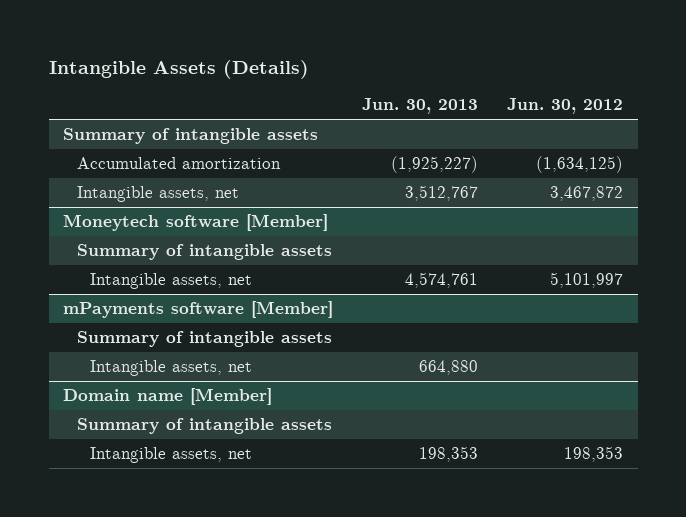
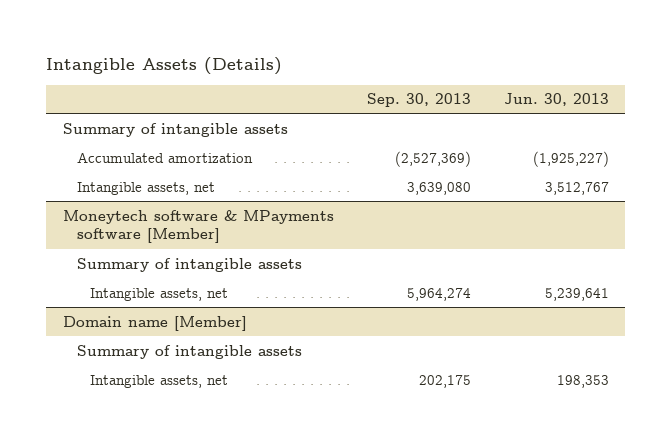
- | Jun. 30, 2013 | Jun. 30, 2012
+ | Sep. 30, 2013 | Jun. 30, 2013
- Moneytech software [Member]
- Summary of intangible assets
- Intangible assets, net | 4,574,761 | 5,101,997
- mPayments software [Member]
+ Moneytech software & MPayments software [Member]
- Intangible assets, net | 664,880 |
+ Intangible assets, net | 5,964,274 | 5,239,641

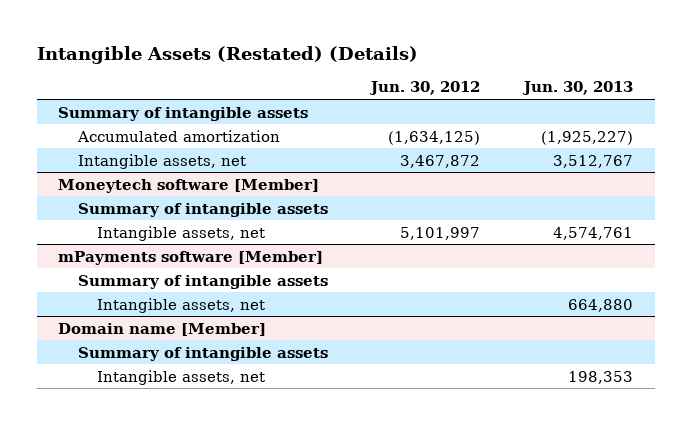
- Intangible Assets (Details)
+ Intangible Assets (Restated) (Details)
- | Sep. 30, 2013 | Jun. 30, 2013
+ | Jun. 30, 2012 | Jun. 30, 2013
- Moneytech software & MPayments software [Member]
+ Moneytech software [Member]
- Intangible assets, net | 5,964,274 | 5,239,641
+ Intangible assets, net | 5,101,997 | 4,574,761
+ mPayments software [Member]
+ Summary of intangible assets
+ Intangible assets, net | | 664,880

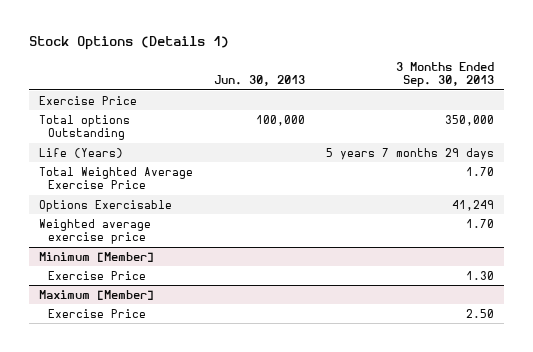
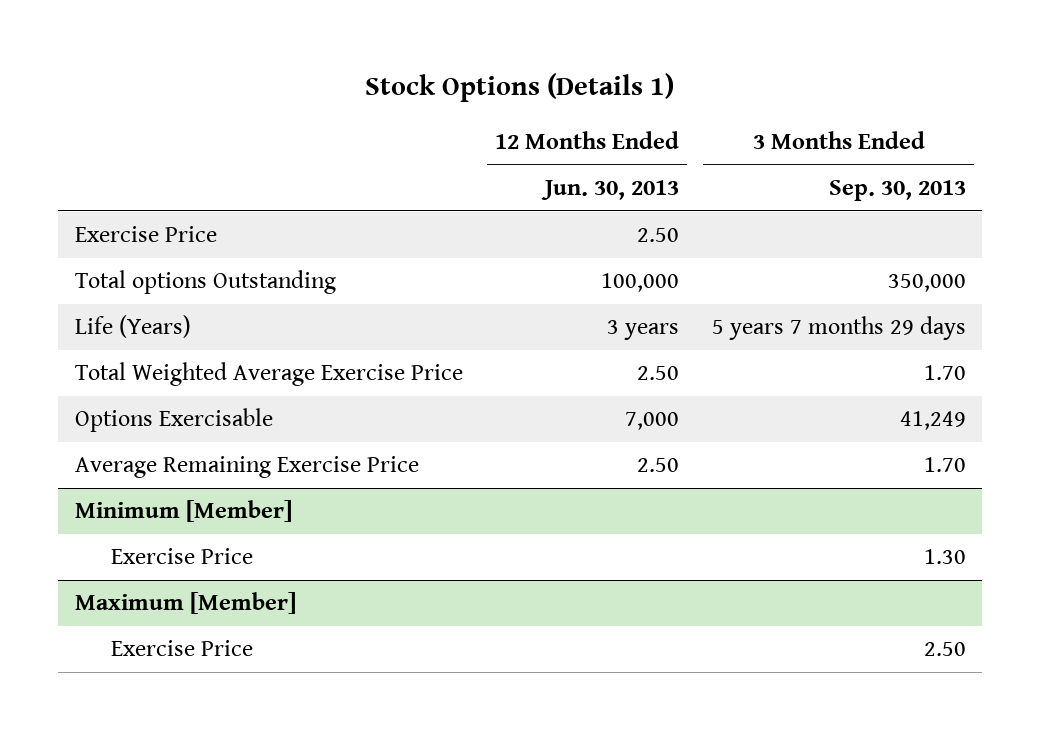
- | Jun. 30, 2013 | 3 Months Ended Sep. 30, 2013
+ | 12 Months Ended Jun. 30, 2013 | 3 Months Ended Sep. 30, 2013
- Weighted average exercise price | | 1.70
+ Average Remaining Exercise Price | 2.50 | 1.70

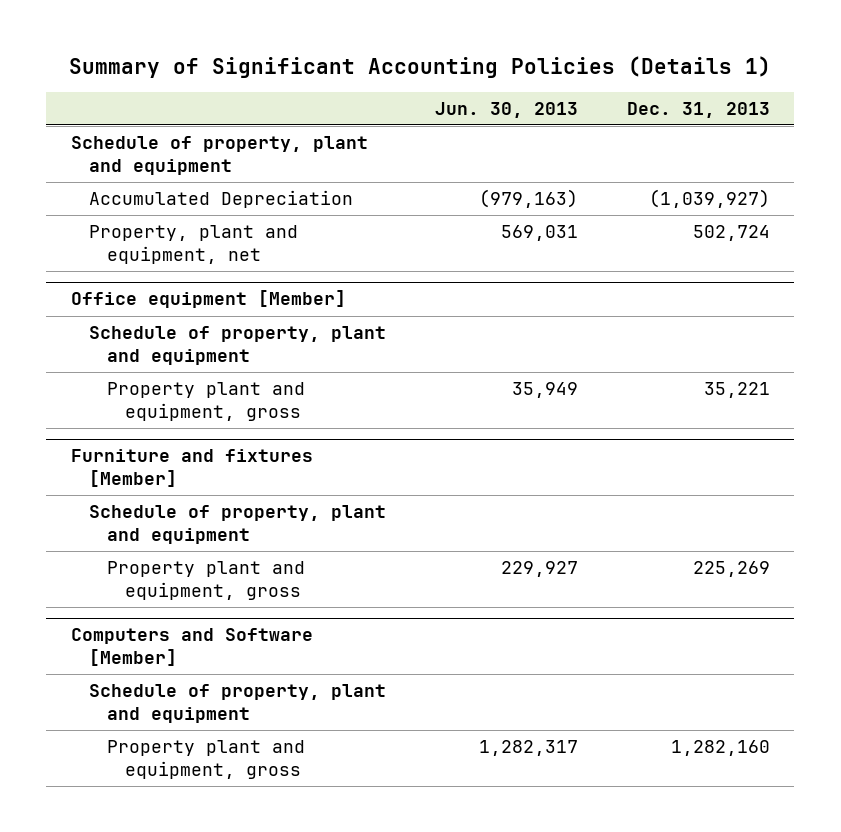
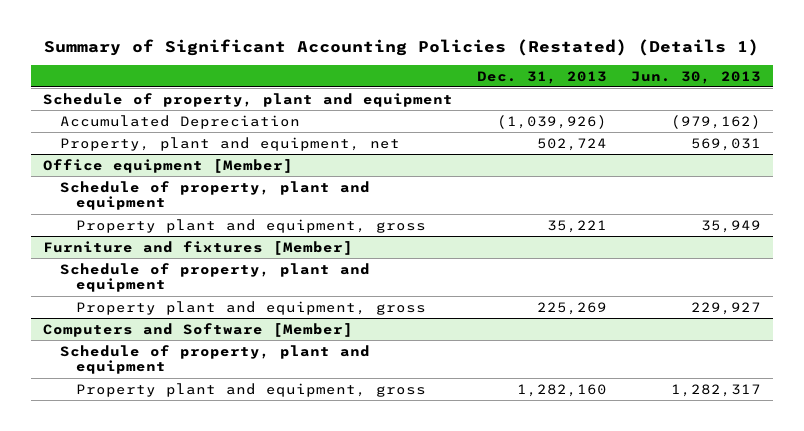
- Summary of Significant Accounting Policies (Details 1)
+ Summary of Significant Accounting Policies (Restated) (Details 1)
- | Jun. 30, 2013 | Dec. 31, 2013
+ | Dec. 31, 2013 | Jun. 30, 2013
- Accumulated Depreciation | (979,163) | (1,039,927)
+ Accumulated Depreciation | (1,039,926) | (979,162)

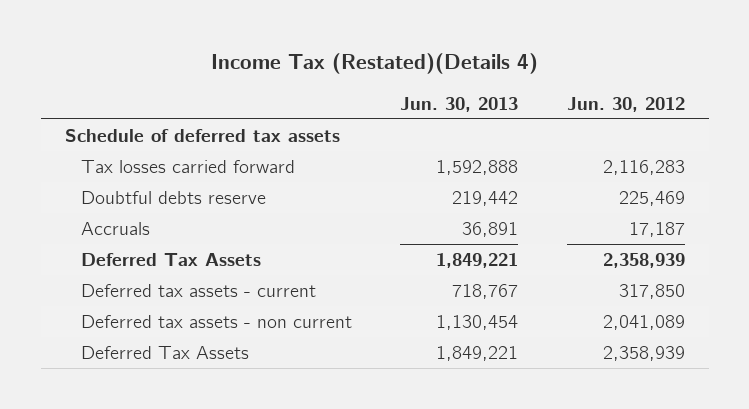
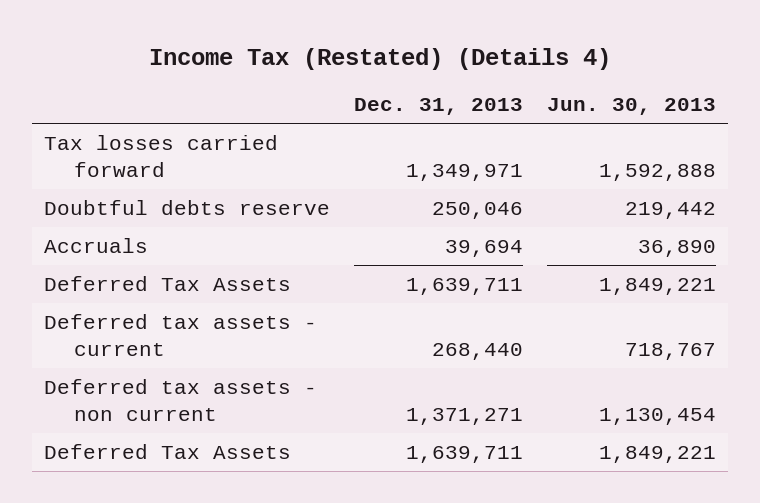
- Income Tax (Restated)(Details 4)
+ Income Tax (Restated) (Details 4)
- | Jun. 30, 2013 | Jun. 30, 2012
+ | Dec. 31, 2013 | Jun. 30, 2013
- Schedule of deferred tax assets
- Accruals | 36,891 | 17,187
+ Accruals | 39,694 | 36,890

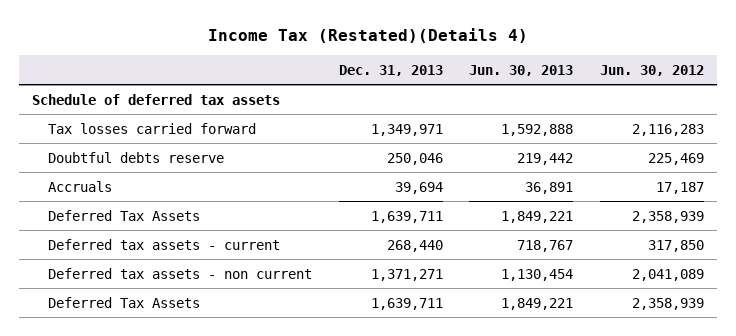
- Income Tax (Restated) (Details 4)
+ Income Tax (Restated)(Details 4)
- | Dec. 31, 2013 | Jun. 30, 2013
+ | Dec. 31, 2013 | Jun. 30, 2013 | Jun. 30, 2012
+ Schedule of deferred tax assets
- Accruals | 39,694 | 36,890
+ Accruals | 39,694 | 36,891 | 17,187

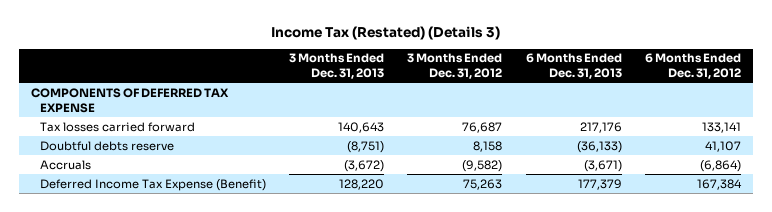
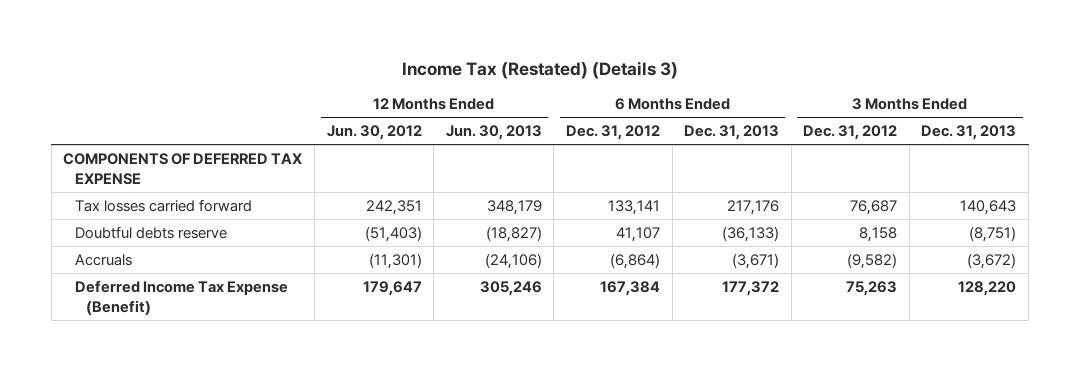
- | 3 Months Ended Dec. 31, 2013 | 3 Months Ended Dec. 31, 2012 | 6 Months Ended Dec. 31, 2013 | 6 Months Ended Dec. 31, 2012
+ | 12 Months Ended Jun. 30, 2012 | 12 Months Ended Jun. 30, 2013 | 6 Months Ended Dec. 31, 2012 | 6 Months Ended Dec. 31, 2013 | 3 Months Ended Dec. 31, 2012 | 3 Months Ended Dec. 31, 2013
- Deferred Income Tax Expense (Benefit) | 128,220 | 75,263 | 177,379 | 167,384
+ Deferred Income Tax Expense (Benefit) | 179,647 | 305,246 | 167,384 | 177,372 | 75,263 | 128,220

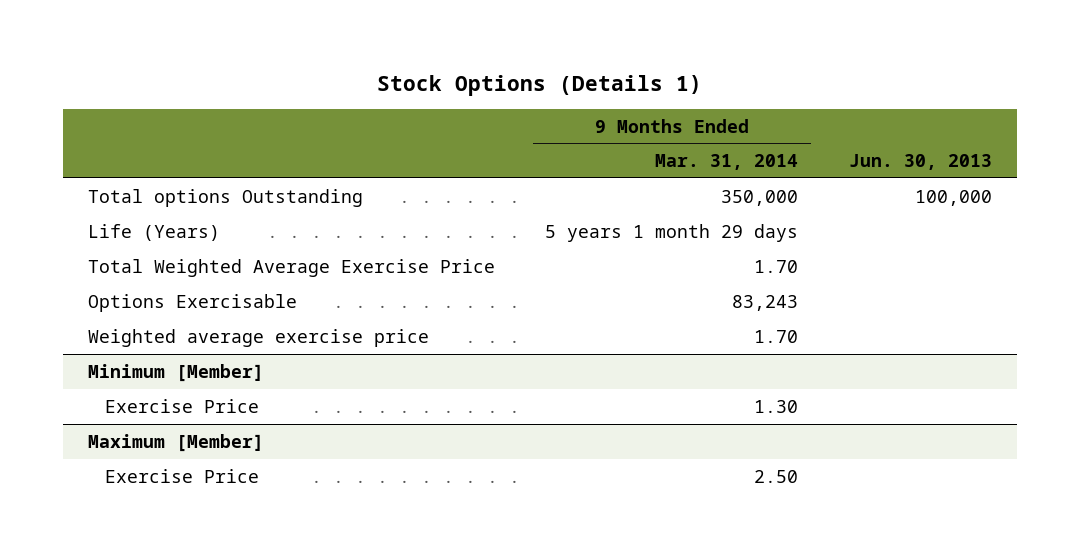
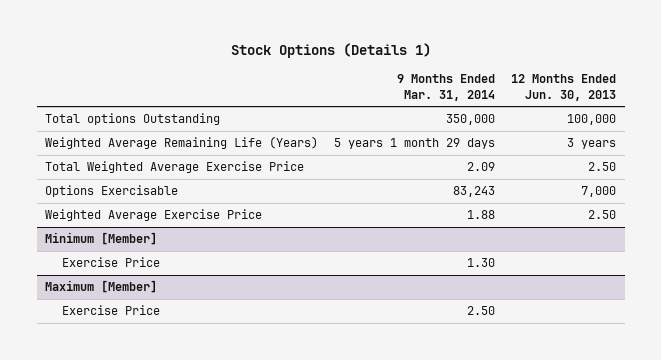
- | 9 Months Ended Mar. 31, 2014 | Jun. 30, 2013
+ | 9 Months Ended Mar. 31, 2014 | 12 Months Ended Jun. 30, 2013
- Life (Years) | 5 years 1 month 29 days |
- Total Weighted Average Exercise Price | 1.70 |
+ Weighted Average Remaining Life (Years) | 5 years 1 month 29 days | 3 years
+ Total Weighted Average Exercise Price | 2.09 | 2.50
- Weighted average exercise price | 1.70 |
+ Weighted Average Exercise Price | 1.88 | 2.50

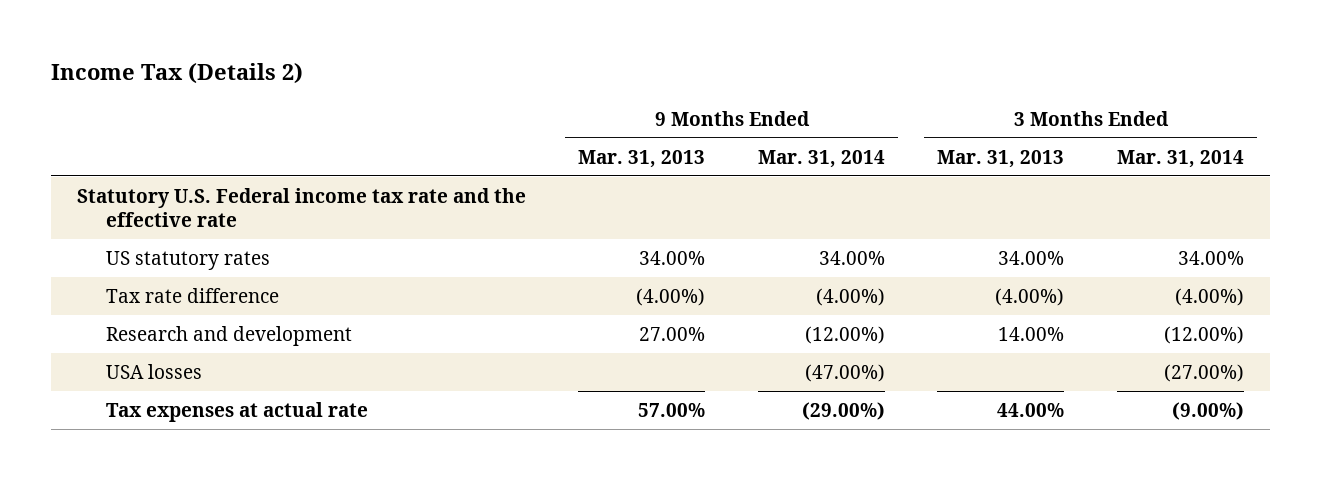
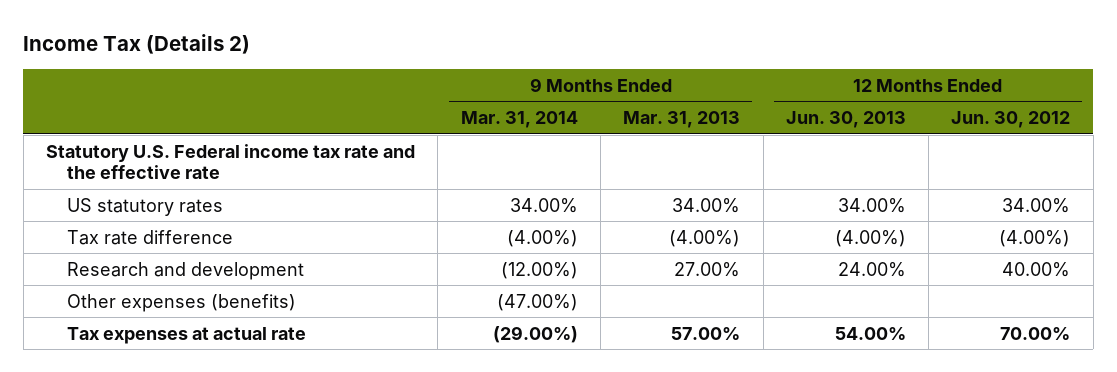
- | 9 Months Ended Mar. 31, 2013 | 9 Months Ended Mar. 31, 2014 | 3 Months Ended Mar. 31, 2013 | 3 Months Ended Mar. 31, 2014
+ | 9 Months Ended Mar. 31, 2014 | 9 Months Ended Mar. 31, 2013 | 12 Months Ended Jun. 30, 2013 | 12 Months Ended Jun. 30, 2012
- USA losses | | (47.00%) | | (27.00%)
+ Other expenses (benefits) | (47.00%) | | |

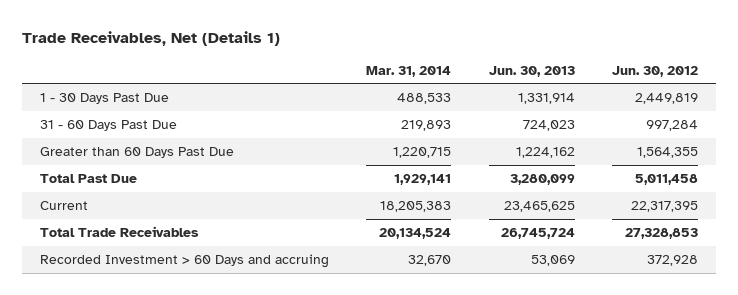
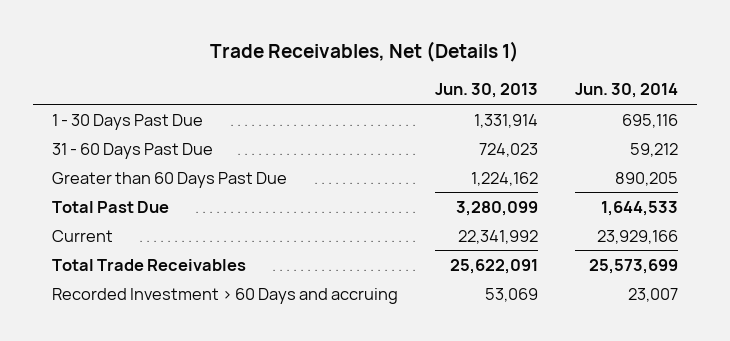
- | Mar. 31, 2014 | Jun. 30, 2013 | Jun. 30, 2012
+ | Jun. 30, 2013 | Jun. 30, 2014
- Current | 18,205,383 | 23,465,625 | 22,317,395
- Total Trade Receivables | 20,134,524 | 26,745,724 | 27,328,853
+ Current | 22,341,992 | 23,929,166
+ Total Trade Receivables | 25,622,091 | 25,573,699

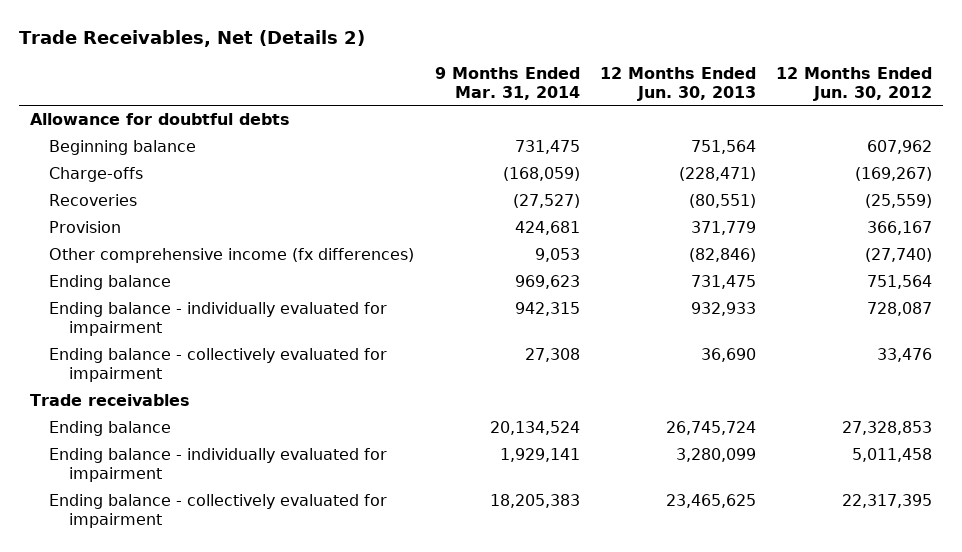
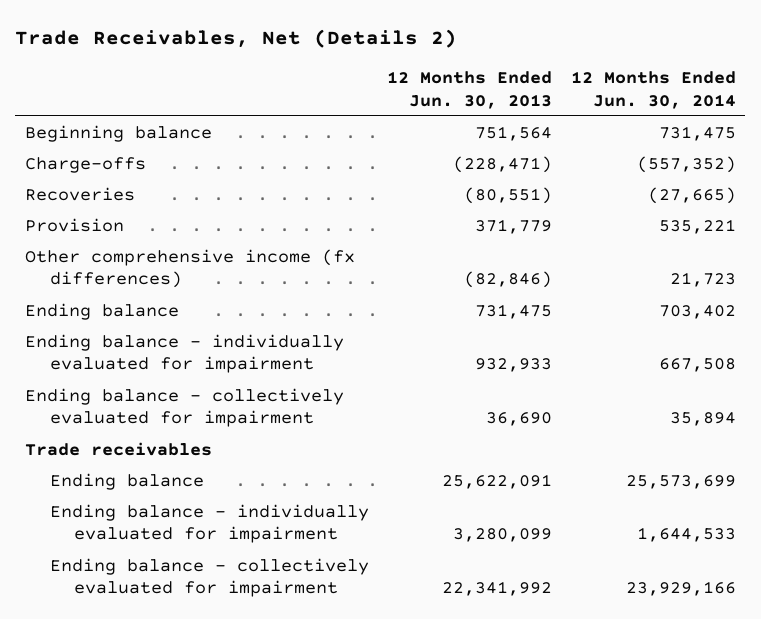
- | 9 Months Ended Mar. 31, 2014 | 12 Months Ended Jun. 30, 2013 | 12 Months Ended Jun. 30, 2012
+ | 12 Months Ended Jun. 30, 2013 | 12 Months Ended Jun. 30, 2014
- Allowance for doubtful debts
- Ending balance | 20,134,524 | 26,745,724 | 27,328,853
+ Ending balance | 25,622,091 | 25,573,699
- Ending balance - collectively evaluated for impairment | 18,205,383 | 23,465,625 | 22,317,395
+ Ending balance - collectively evaluated for impairment | 22,341,992 | 23,929,166

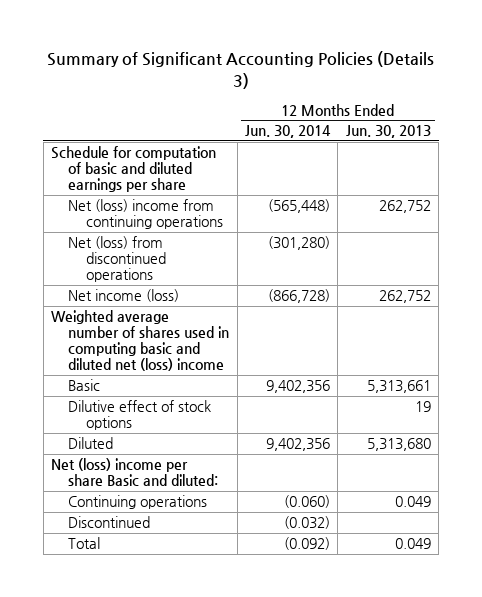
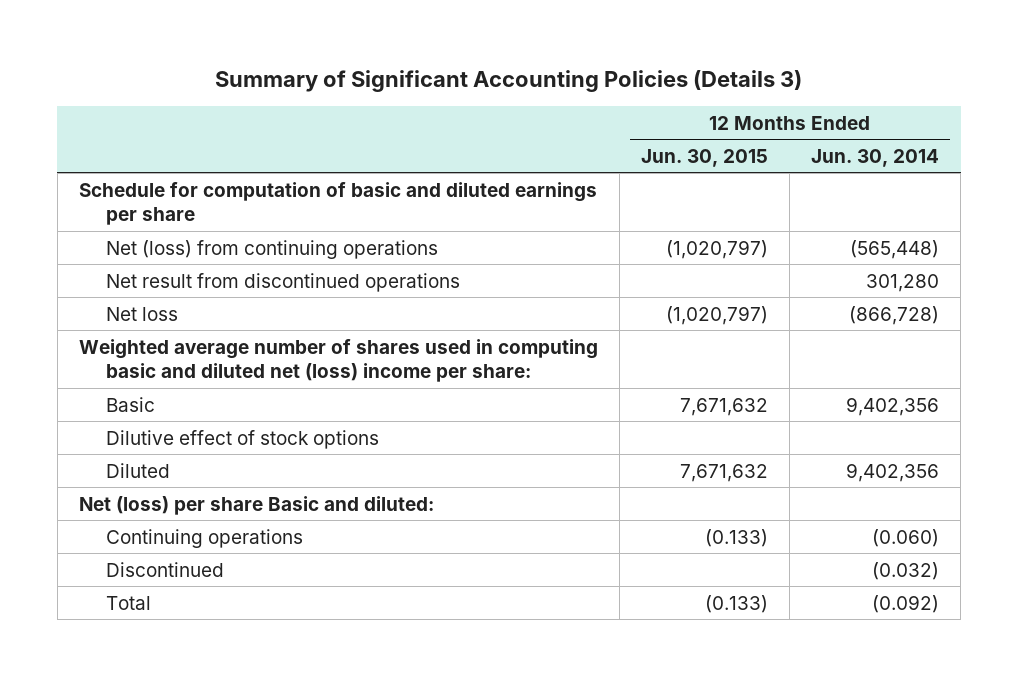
- | 12 Months Ended Jun. 30, 2014 | 12 Months Ended Jun. 30, 2013
+ | 12 Months Ended Jun. 30, 2015 | 12 Months Ended Jun. 30, 2014
- Net (loss) income from continuing operations | (565,448) | 262,752
- Net (loss) from discontinued operations | (301,280) |
- Net income (loss) | (866,728) | 262,752
- Weighted average number of shares used in computing basic and diluted net (loss) income
+ Net (loss) from continuing operations | (1,020,797) | (565,448)
+ Net result from discontinued operations | | 301,280
+ Net loss | (1,020,797) | (866,728)
+ Weighted average number of shares used in computing basic and diluted net (loss) income per share:
- Net (loss) income per share Basic and diluted:
+ Net (loss) per share Basic and diluted:

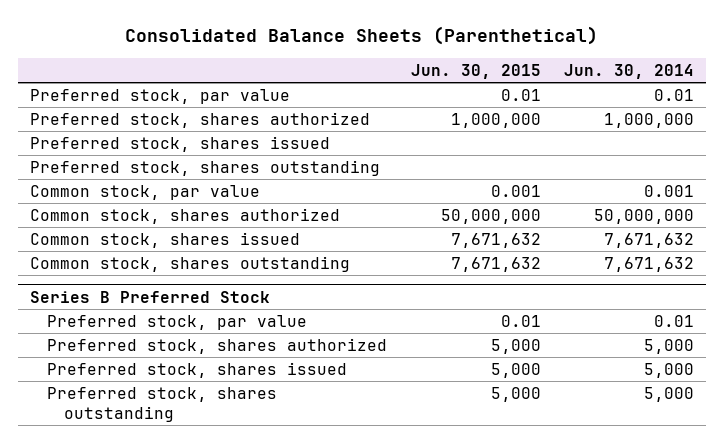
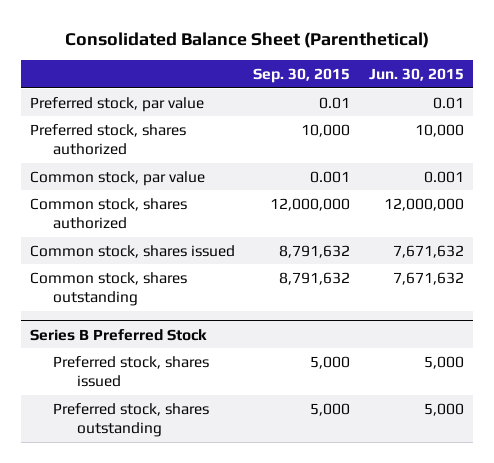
- Consolidated Balance Sheets (Parenthetical)
+ Consolidated Balance Sheet (Parenthetical)
- | Jun. 30, 2015 | Jun. 30, 2014
+ | Sep. 30, 2015 | Jun. 30, 2015
- Preferred stock, shares authorized | 1,000,000 | 1,000,000
- Preferred stock, shares issued
- Preferred stock, shares outstanding
+ Preferred stock, shares authorized | 10,000 | 10,000
- Common stock, shares authorized | 50,000,000 | 50,000,000
+ Common stock, shares authorized | 12,000,000 | 12,000,000
@ Series B Preferred Stock
- Preferred stock, par value | 0.01 | 0.01
- Preferred stock, shares authorized | 5,000 | 5,000

